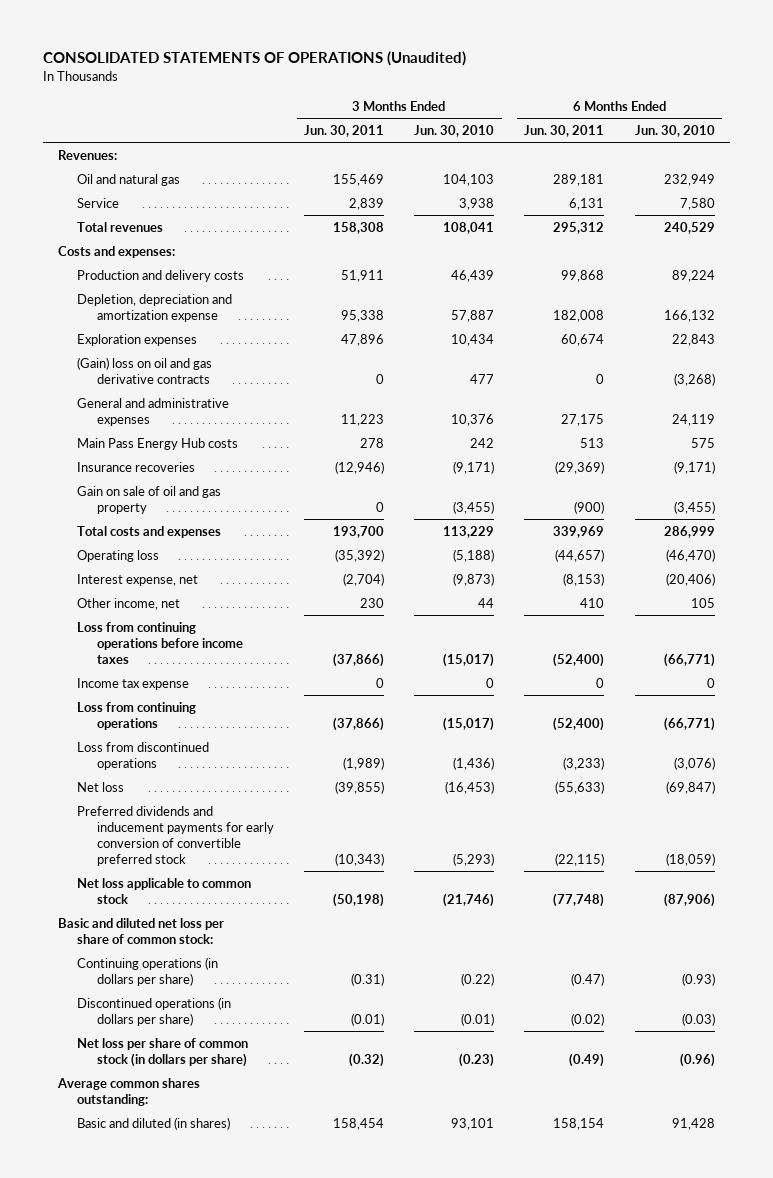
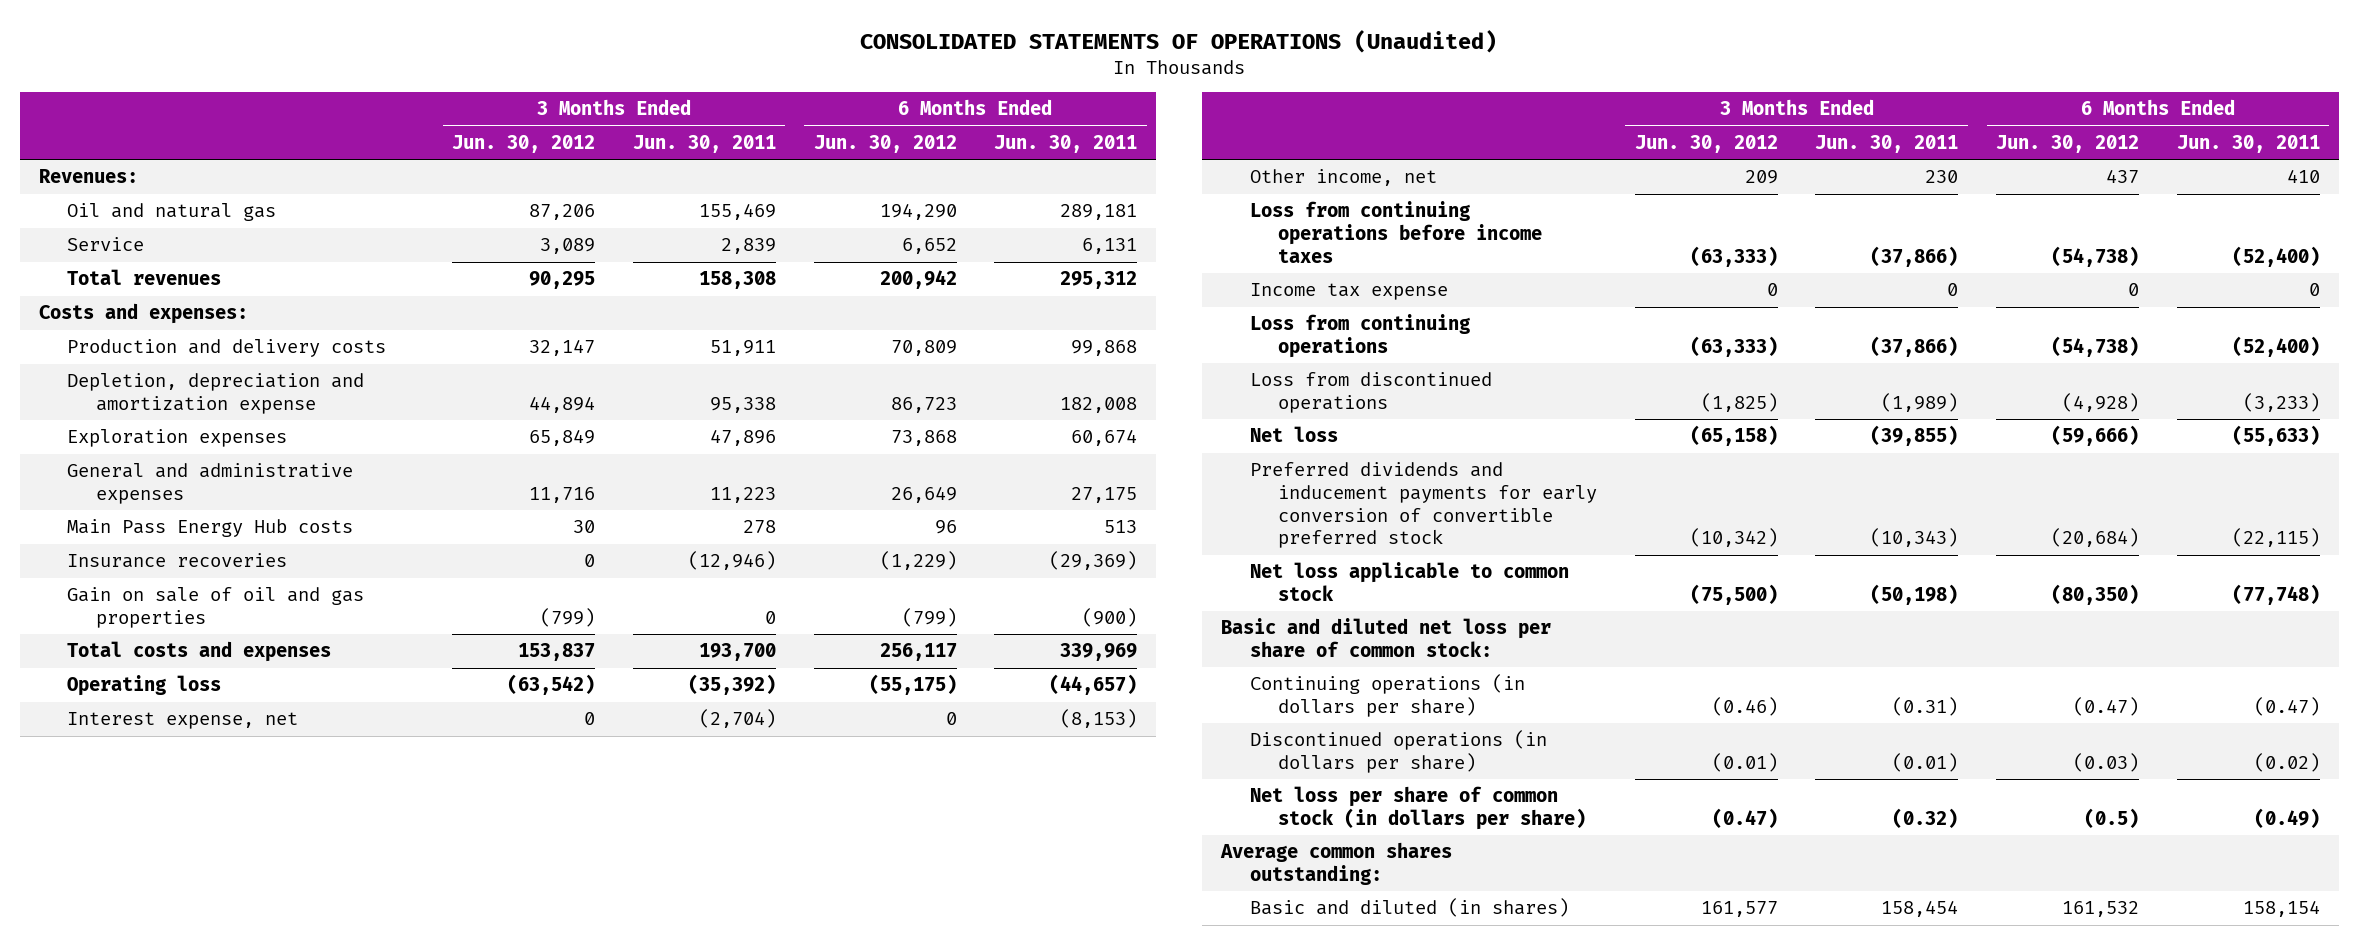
- | 3 Months Ended Jun. 30, 2011 | 3 Months Ended Jun. 30, 2010 | 6 Months Ended Jun. 30, 2011 | 6 Months Ended Jun. 30, 2010
+ | 3 Months Ended Jun. 30, 2012 | 3 Months Ended Jun. 30, 2011 | 6 Months Ended Jun. 30, 2012 | 6 Months Ended Jun. 30, 2011
- (Gain) loss on oil and gas derivative contracts | 0 | 477 | 0 | (3,268)
- Gain on sale of oil and gas property | 0 | (3,455) | (900) | (3,455)
+ Gain on sale of oil and gas properties | (799) | 0 | (799) | (900)

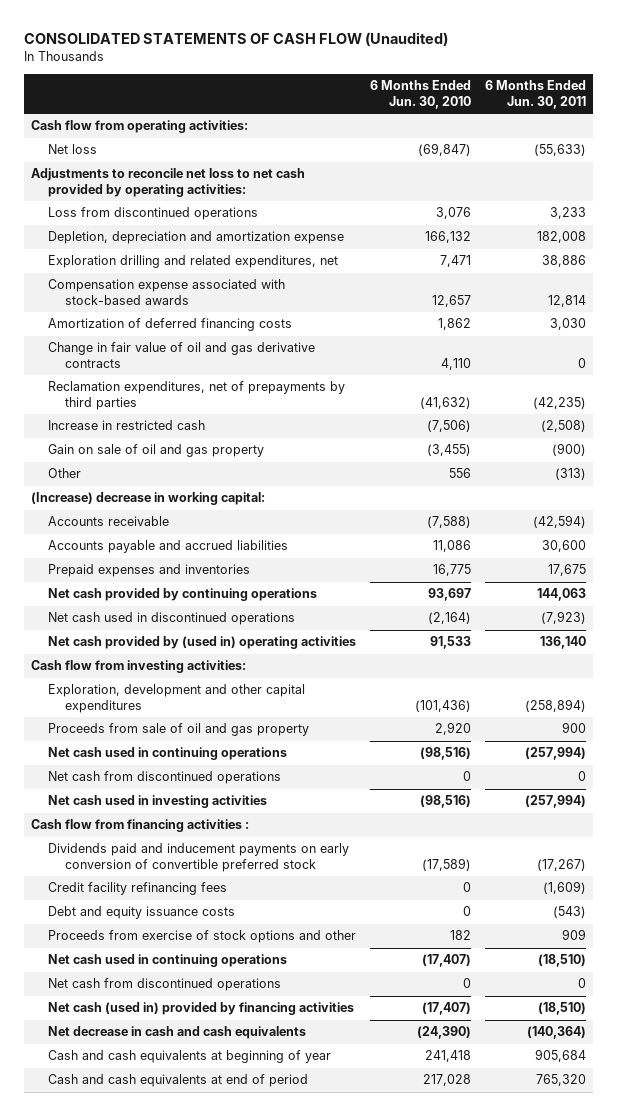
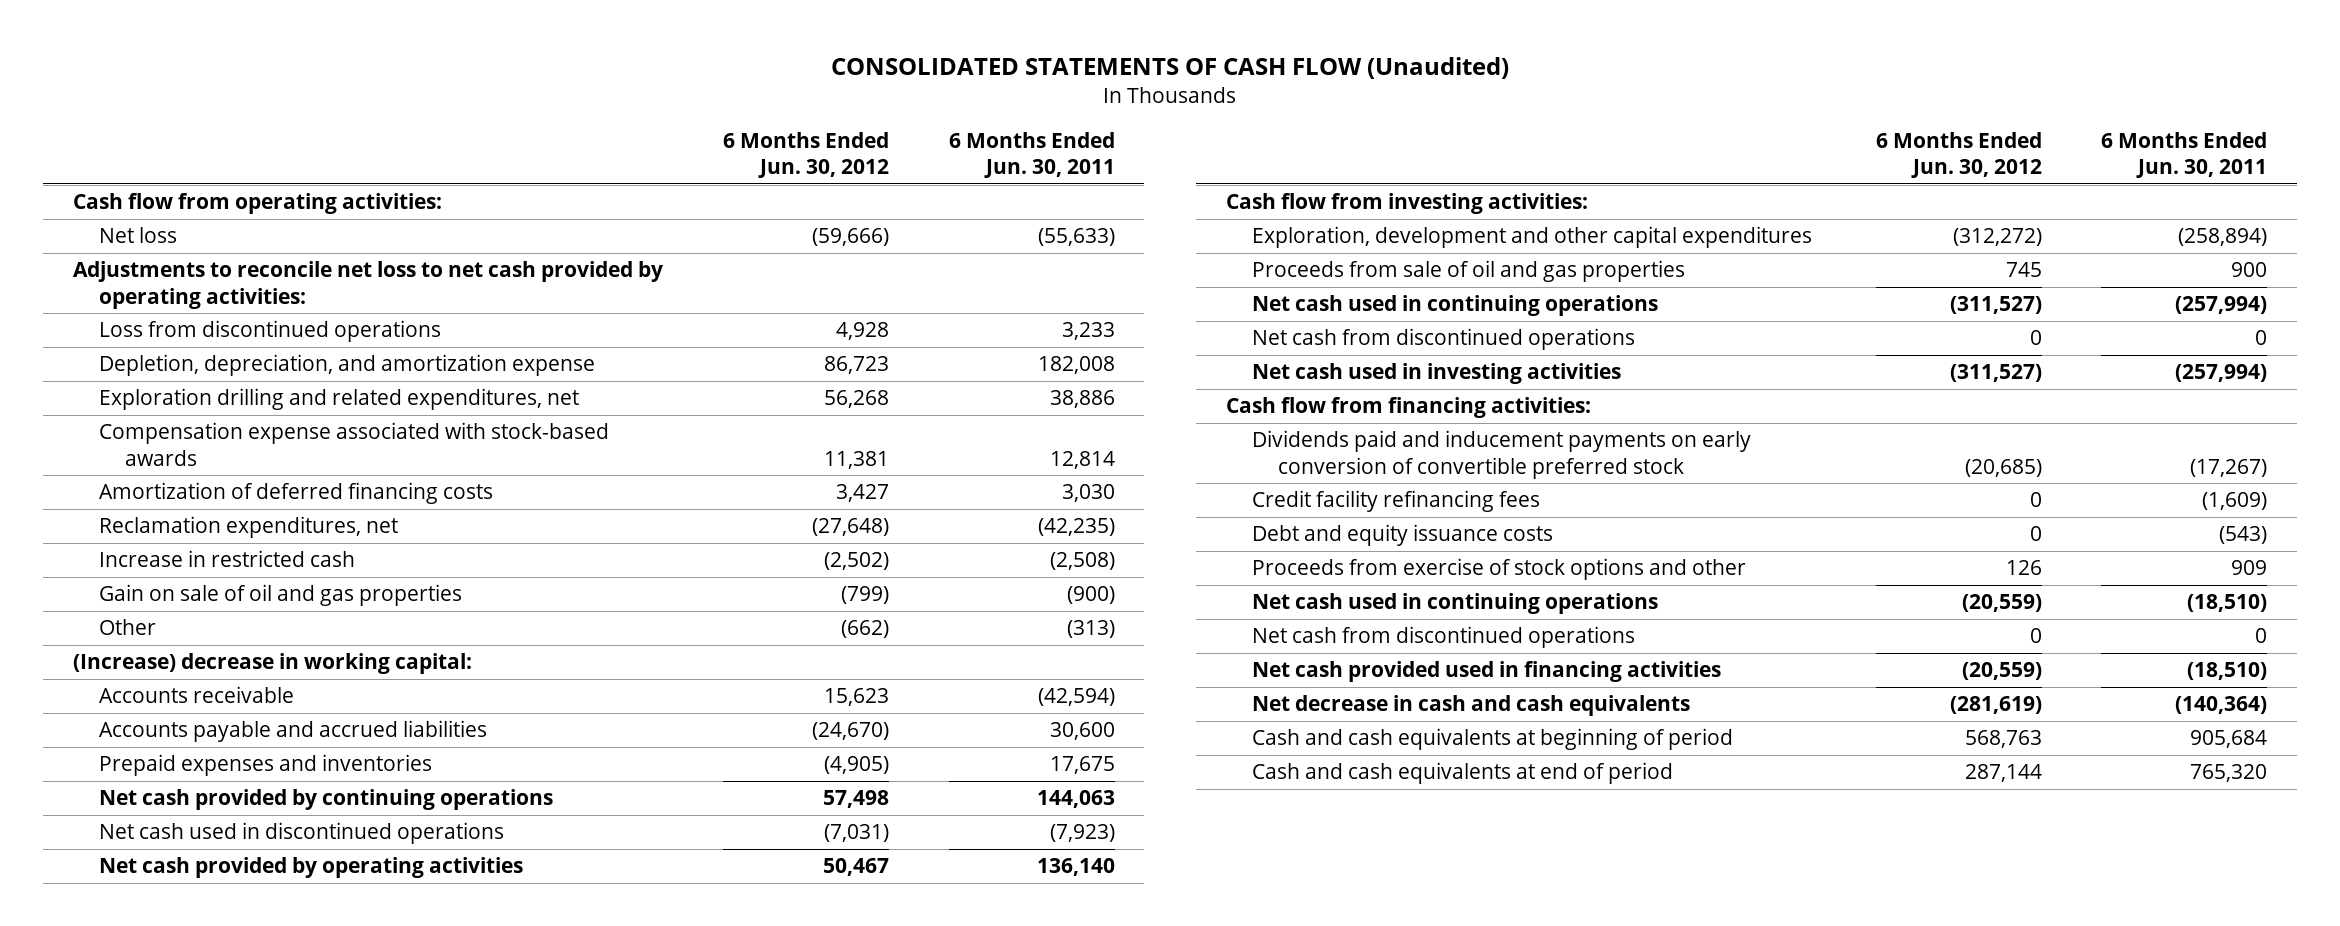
- | 6 Months Ended Jun. 30, 2010 | 6 Months Ended Jun. 30, 2011
+ | 6 Months Ended Jun. 30, 2012 | 6 Months Ended Jun. 30, 2011
- Depletion, depreciation and amortization expense | 166,132 | 182,008
+ Depletion, depreciation, and amortization expense | 86,723 | 182,008
- Change in fair value of oil and gas derivative contracts | 4,110 | 0
- Reclamation expenditures, net of prepayments by third parties | (41,632) | (42,235)
+ Reclamation expenditures, net | (27,648) | (42,235)
- Gain on sale of oil and gas property | (3,455) | (900)
+ Gain on sale of oil and gas properties | (799) | (900)
- Net cash provided by (used in) operating activities | 91,533 | 136,140
+ Net cash provided by operating activities | 50,467 | 136,140
- Proceeds from sale of oil and gas property | 2,920 | 900
+ Proceeds from sale of oil and gas properties | 745 | 900
- Cash flow from financing activities :
+ Cash flow from financing activities:
- Net cash (used in) provided by financing activities | (17,407) | (18,510)
+ Net cash provided used in financing activities | (20,559) | (18,510)
- Cash and cash equivalents at beginning of year | 241,418 | 905,684
+ Cash and cash equivalents at beginning of period | 568,763 | 905,684

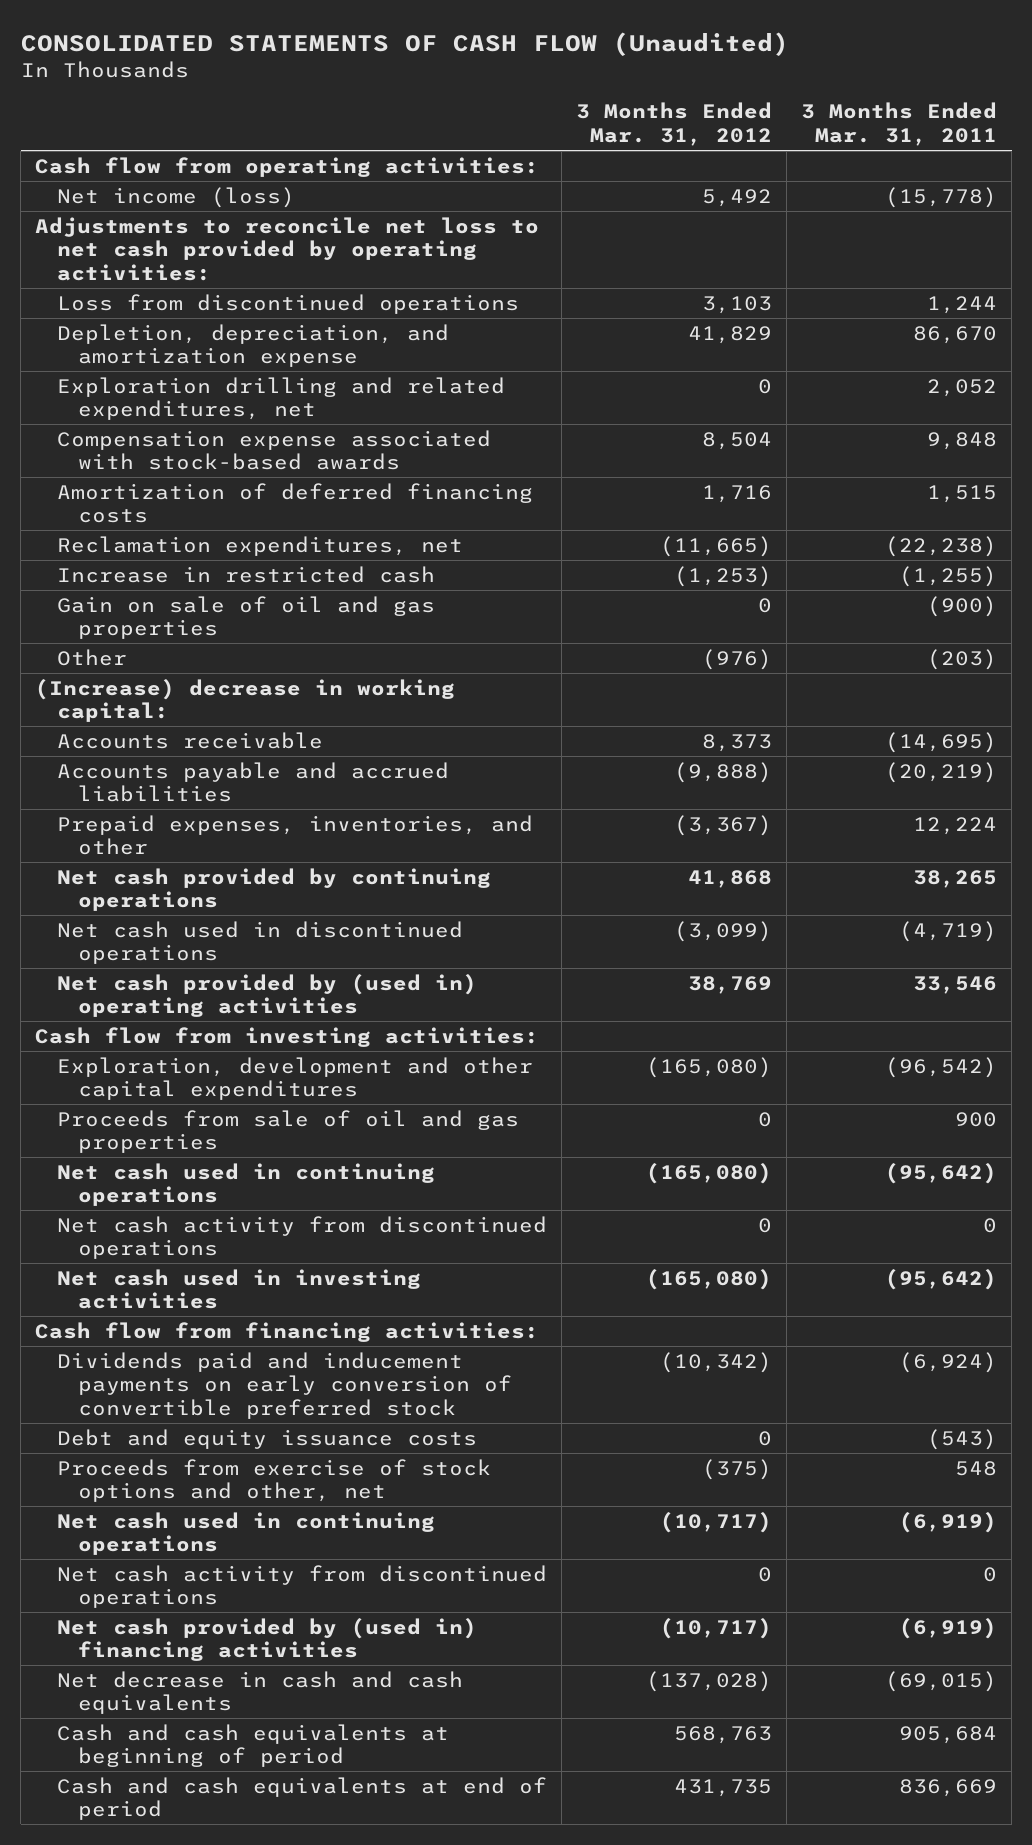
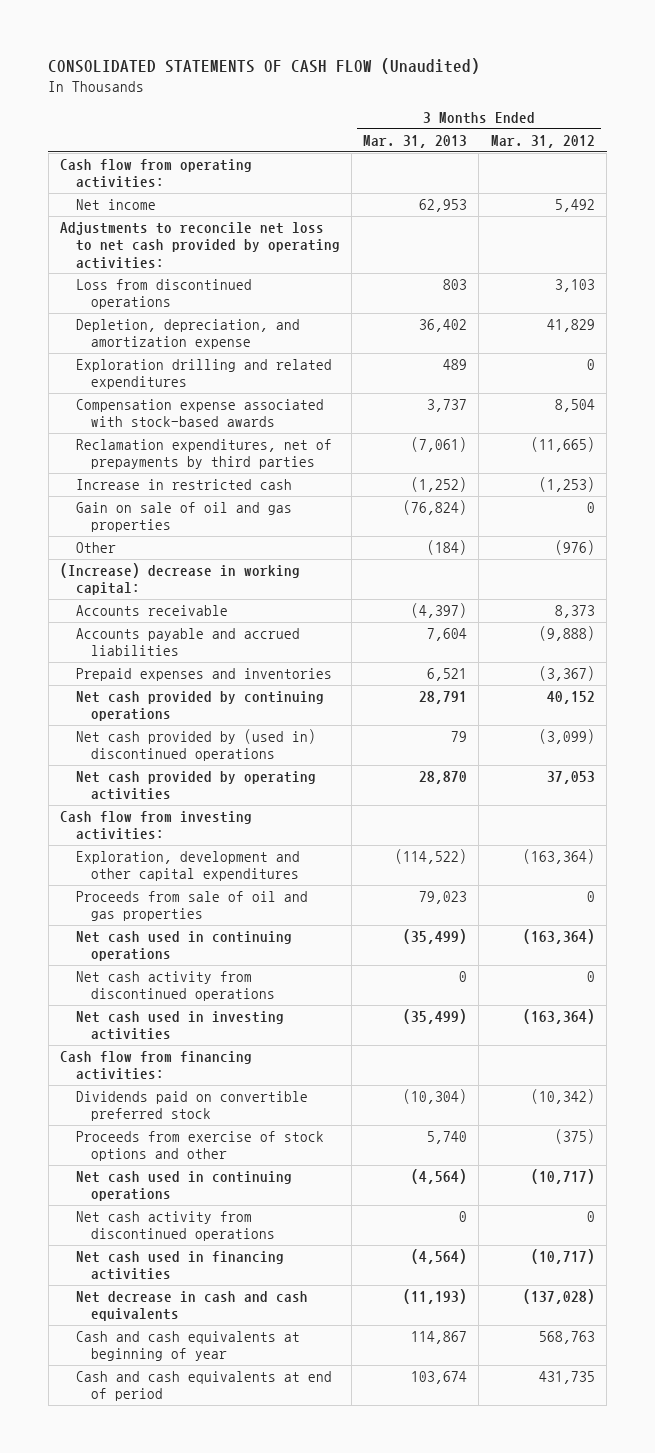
- | 3 Months Ended Mar. 31, 2012 | 3 Months Ended Mar. 31, 2011
+ | 3 Months Ended Mar. 31, 2013 | 3 Months Ended Mar. 31, 2012
- Net income (loss) | 5,492 | (15,778)
+ Net income | 62,953 | 5,492
- Exploration drilling and related expenditures, net | 0 | 2,052
+ Exploration drilling and related expenditures | 489 | 0
- Amortization of deferred financing costs | 1,716 | 1,515
- Reclamation expenditures, net | (11,665) | (22,238)
+ Reclamation expenditures, net of prepayments by third parties | (7,061) | (11,665)
- Prepaid expenses, inventories, and other | (3,367) | 12,224
- Net cash provided by continuing operations | 41,868 | 38,265
- Net cash used in discontinued operations | (3,099) | (4,719)
- Net cash provided by (used in) operating activities | 38,769 | 33,546
+ Prepaid expenses and inventories | 6,521 | (3,367)
+ Net cash provided by continuing operations | 28,791 | 40,152
+ Net cash provided by (used in) discontinued operations | 79 | (3,099)
+ Net cash provided by operating activities | 28,870 | 37,053
- Exploration, development and other capital expenditures | (165,080) | (96,542)
+ Exploration, development and other capital expenditures | (114,522) | (163,364)
- Net cash used in continuing operations | (165,080) | (95,642)
+ Net cash used in continuing operations | (35,499) | (163,364)
- Net cash used in investing activities | (165,080) | (95,642)
+ Net cash used in investing activities | (35,499) | (163,364)
- Dividends paid and inducement payments on early conversion of convertible preferred stock | (10,342) | (6,924)
- Debt and equity issuance costs | 0 | (543)
- Proceeds from exercise of stock options and other, net | (375) | 548
+ Dividends paid on convertible preferred stock | (10,304) | (10,342)
+ Proceeds from exercise of stock options and other | 5,740 | (375)
- Net cash provided by (used in) financing activities | (10,717) | (6,919)
+ Net cash used in financing activities | (4,564) | (10,717)
- Cash and cash equivalents at beginning of period | 568,763 | 905,684
+ Cash and cash equivalents at beginning of year | 114,867 | 568,763

